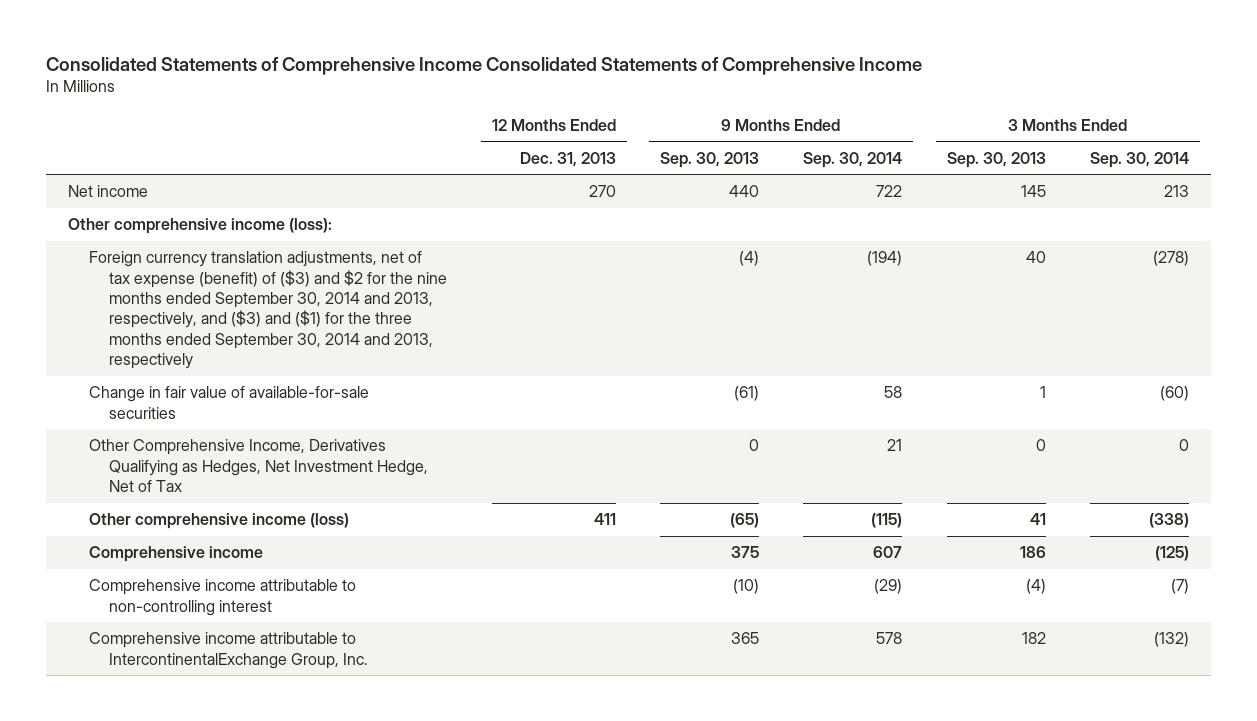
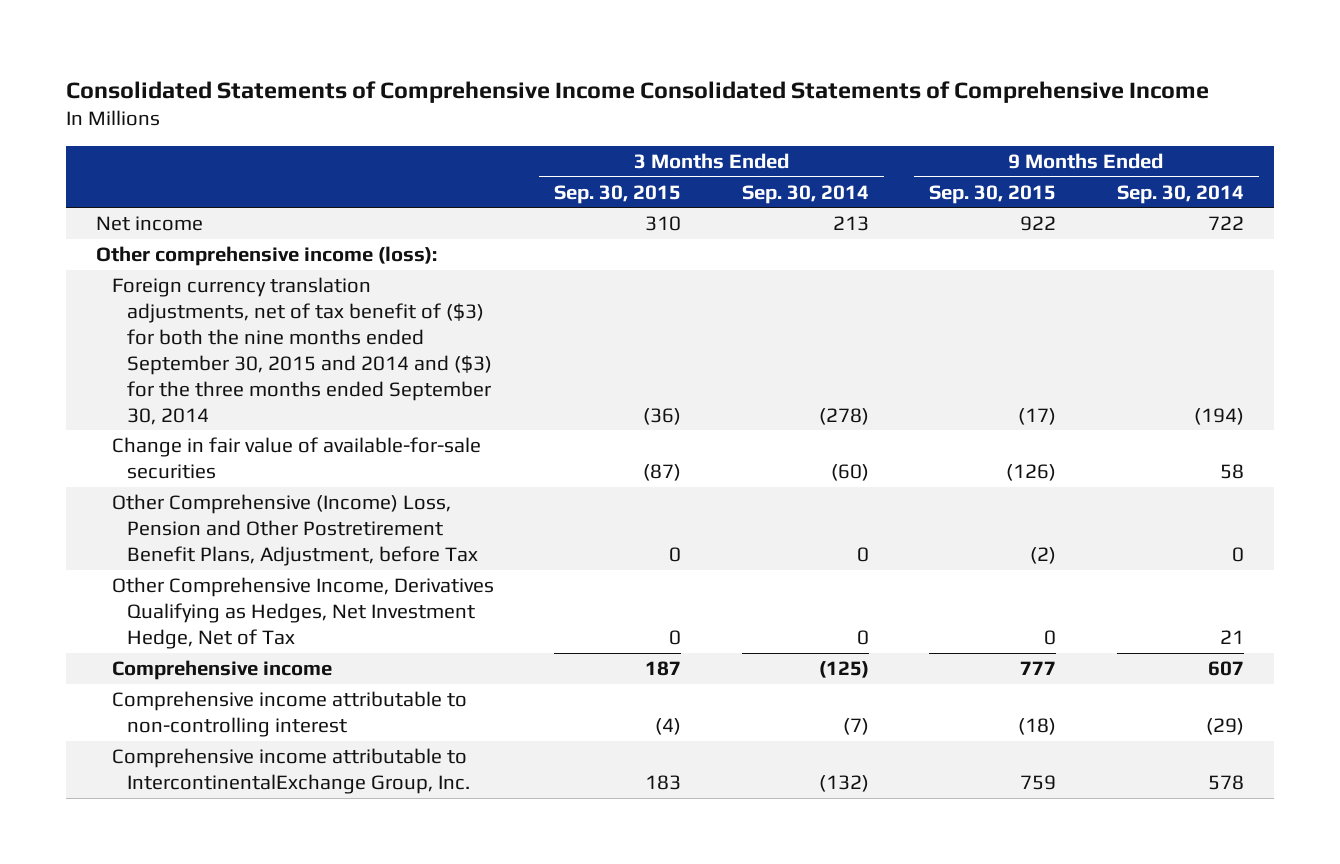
- | 12 Months Ended Dec. 31, 2013 | 9 Months Ended Sep. 30, 2013 | 9 Months Ended Sep. 30, 2014 | 3 Months Ended Sep. 30, 2013 | 3 Months Ended Sep. 30, 2014
+ | 3 Months Ended Sep. 30, 2015 | 3 Months Ended Sep. 30, 2014 | 9 Months Ended Sep. 30, 2015 | 9 Months Ended Sep. 30, 2014
- Foreign currency translation adjustments, net of tax expense (benefit) of ($3) and $2 for the nine months ended September 30, 2014 and 2013, respectively, and ($3) and ($1) for the three months ended September 30, 2014 and 2013, respectively | | (4) | (194) | 40 | (278)
+ Foreign currency translation adjustments, net of tax benefit of ($3) for both the nine months ended September 30, 2015 and 2014 and ($3) for the three months ended September 30, 2014 | (36) | (278) | (17) | (194)
+ Other Comprehensive (Income) Loss, Pension and Other Postretirement Benefit Plans, Adjustment, before Tax | 0 | 0 | (2) | 0
- Other comprehensive income (loss) | 411 | (65) | (115) | 41 | (338)

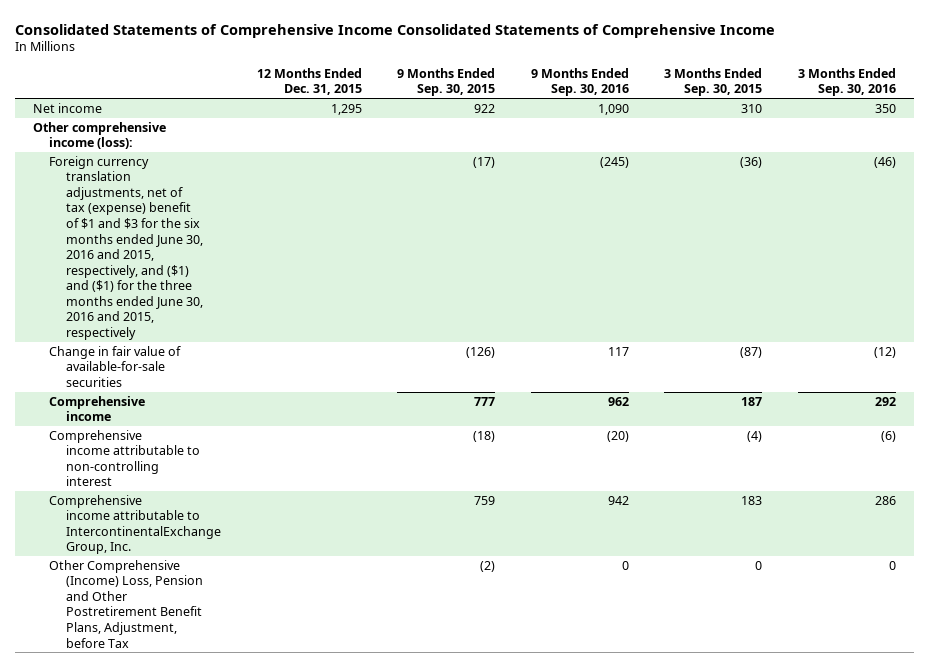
- | 3 Months Ended Sep. 30, 2015 | 3 Months Ended Sep. 30, 2014 | 9 Months Ended Sep. 30, 2015 | 9 Months Ended Sep. 30, 2014
+ | 12 Months Ended Dec. 31, 2015 | 9 Months Ended Sep. 30, 2015 | 9 Months Ended Sep. 30, 2016 | 3 Months Ended Sep. 30, 2015 | 3 Months Ended Sep. 30, 2016
- Foreign currency translation adjustments, net of tax benefit of ($3) for both the nine months ended September 30, 2015 and 2014 and ($3) for the three months ended September 30, 2014 | (36) | (278) | (17) | (194)
+ Foreign currency translation adjustments, net of tax (expense) benefit of $1 and $3 for the six months ended June 30, 2016 and 2015, respectively, and ($1) and ($1) for the three months ended June 30, 2016 and 2015, respectively | | (17) | (245) | (36) | (46)
- Other Comprehensive Income, Derivatives Qualifying as Hedges, Net Investment Hedge, Net of Tax | 0 | 0 | 0 | 21
moved down: Other Comprehensive (Income) Loss, Pension and Other Postretirement Benefit Plans, Adjustment, before Tax | | (2) | 0 | 0 | 0

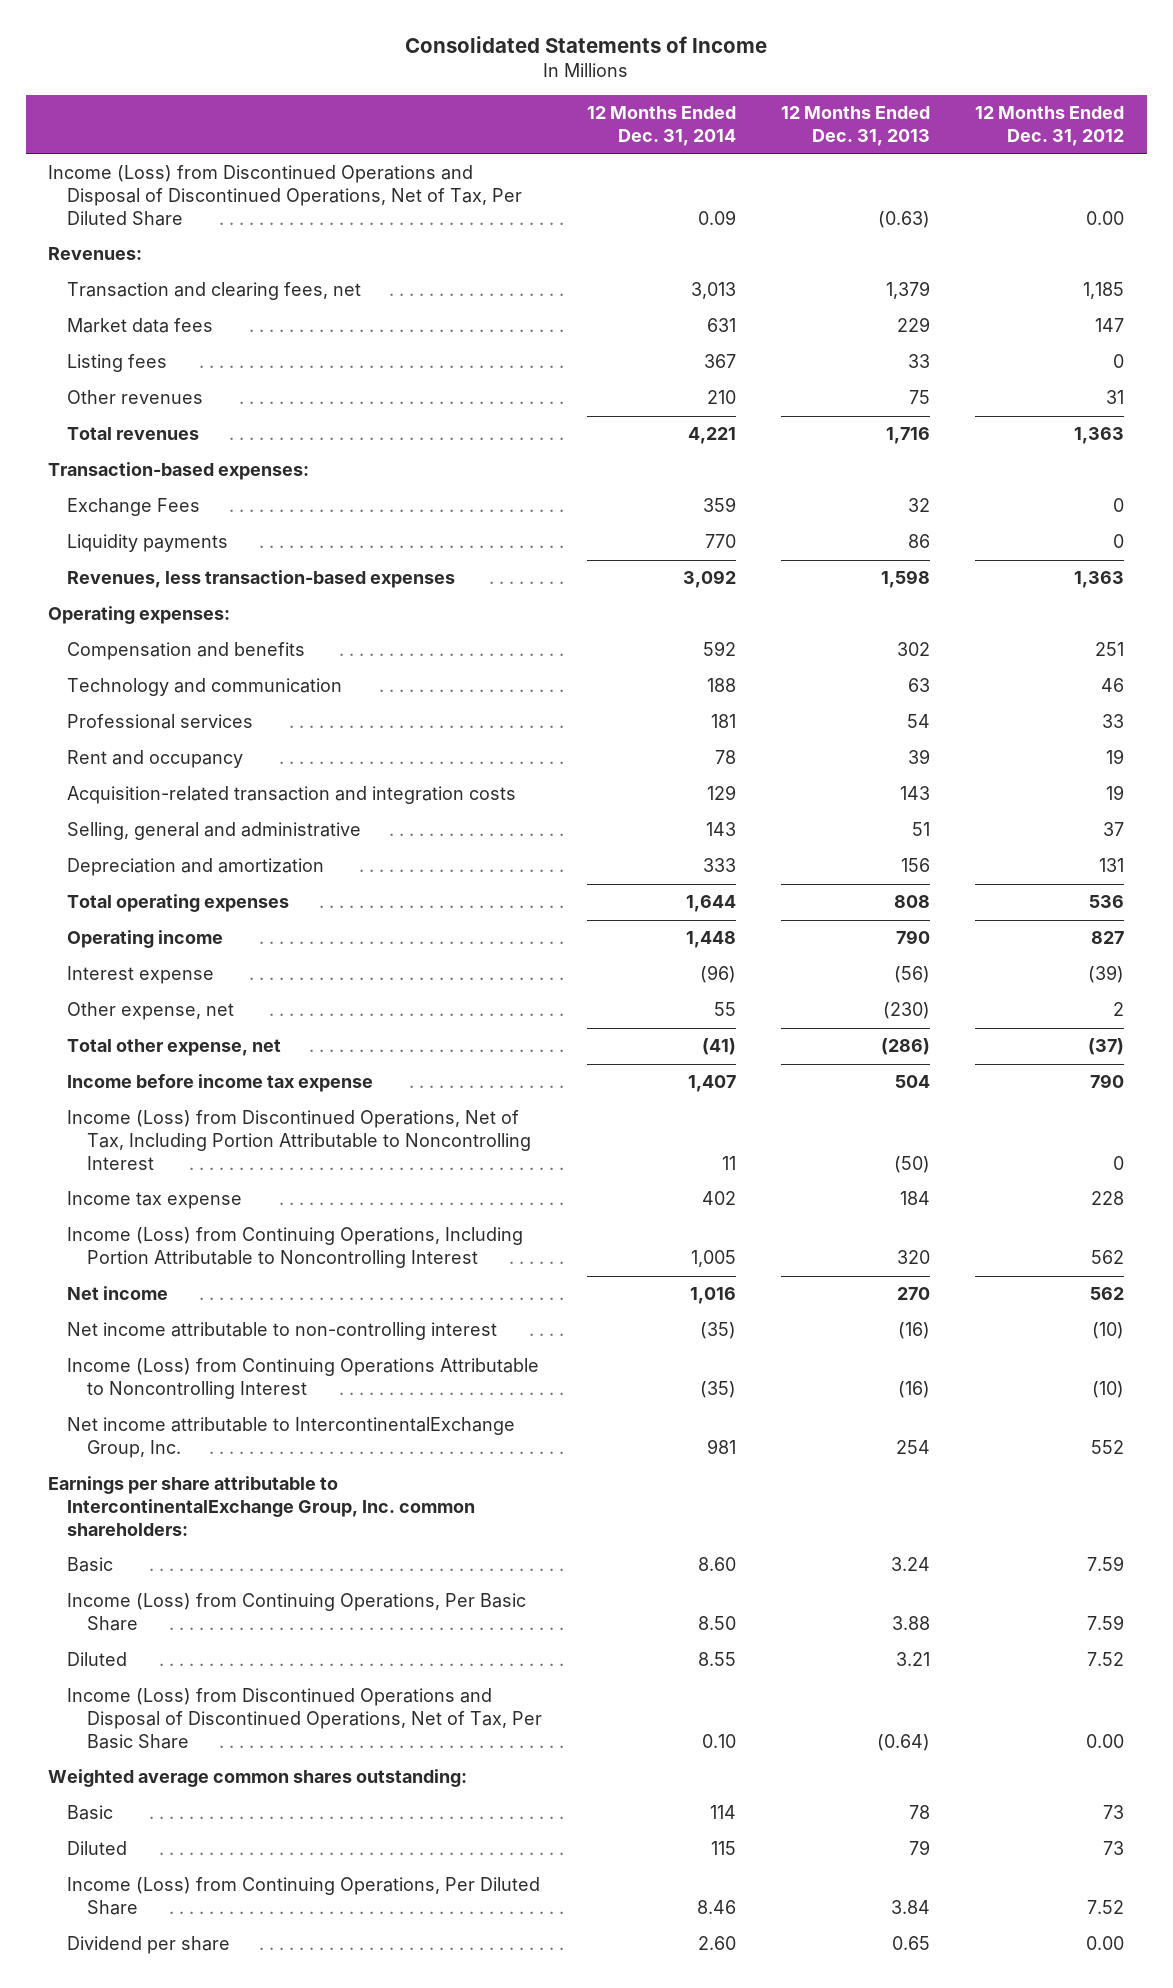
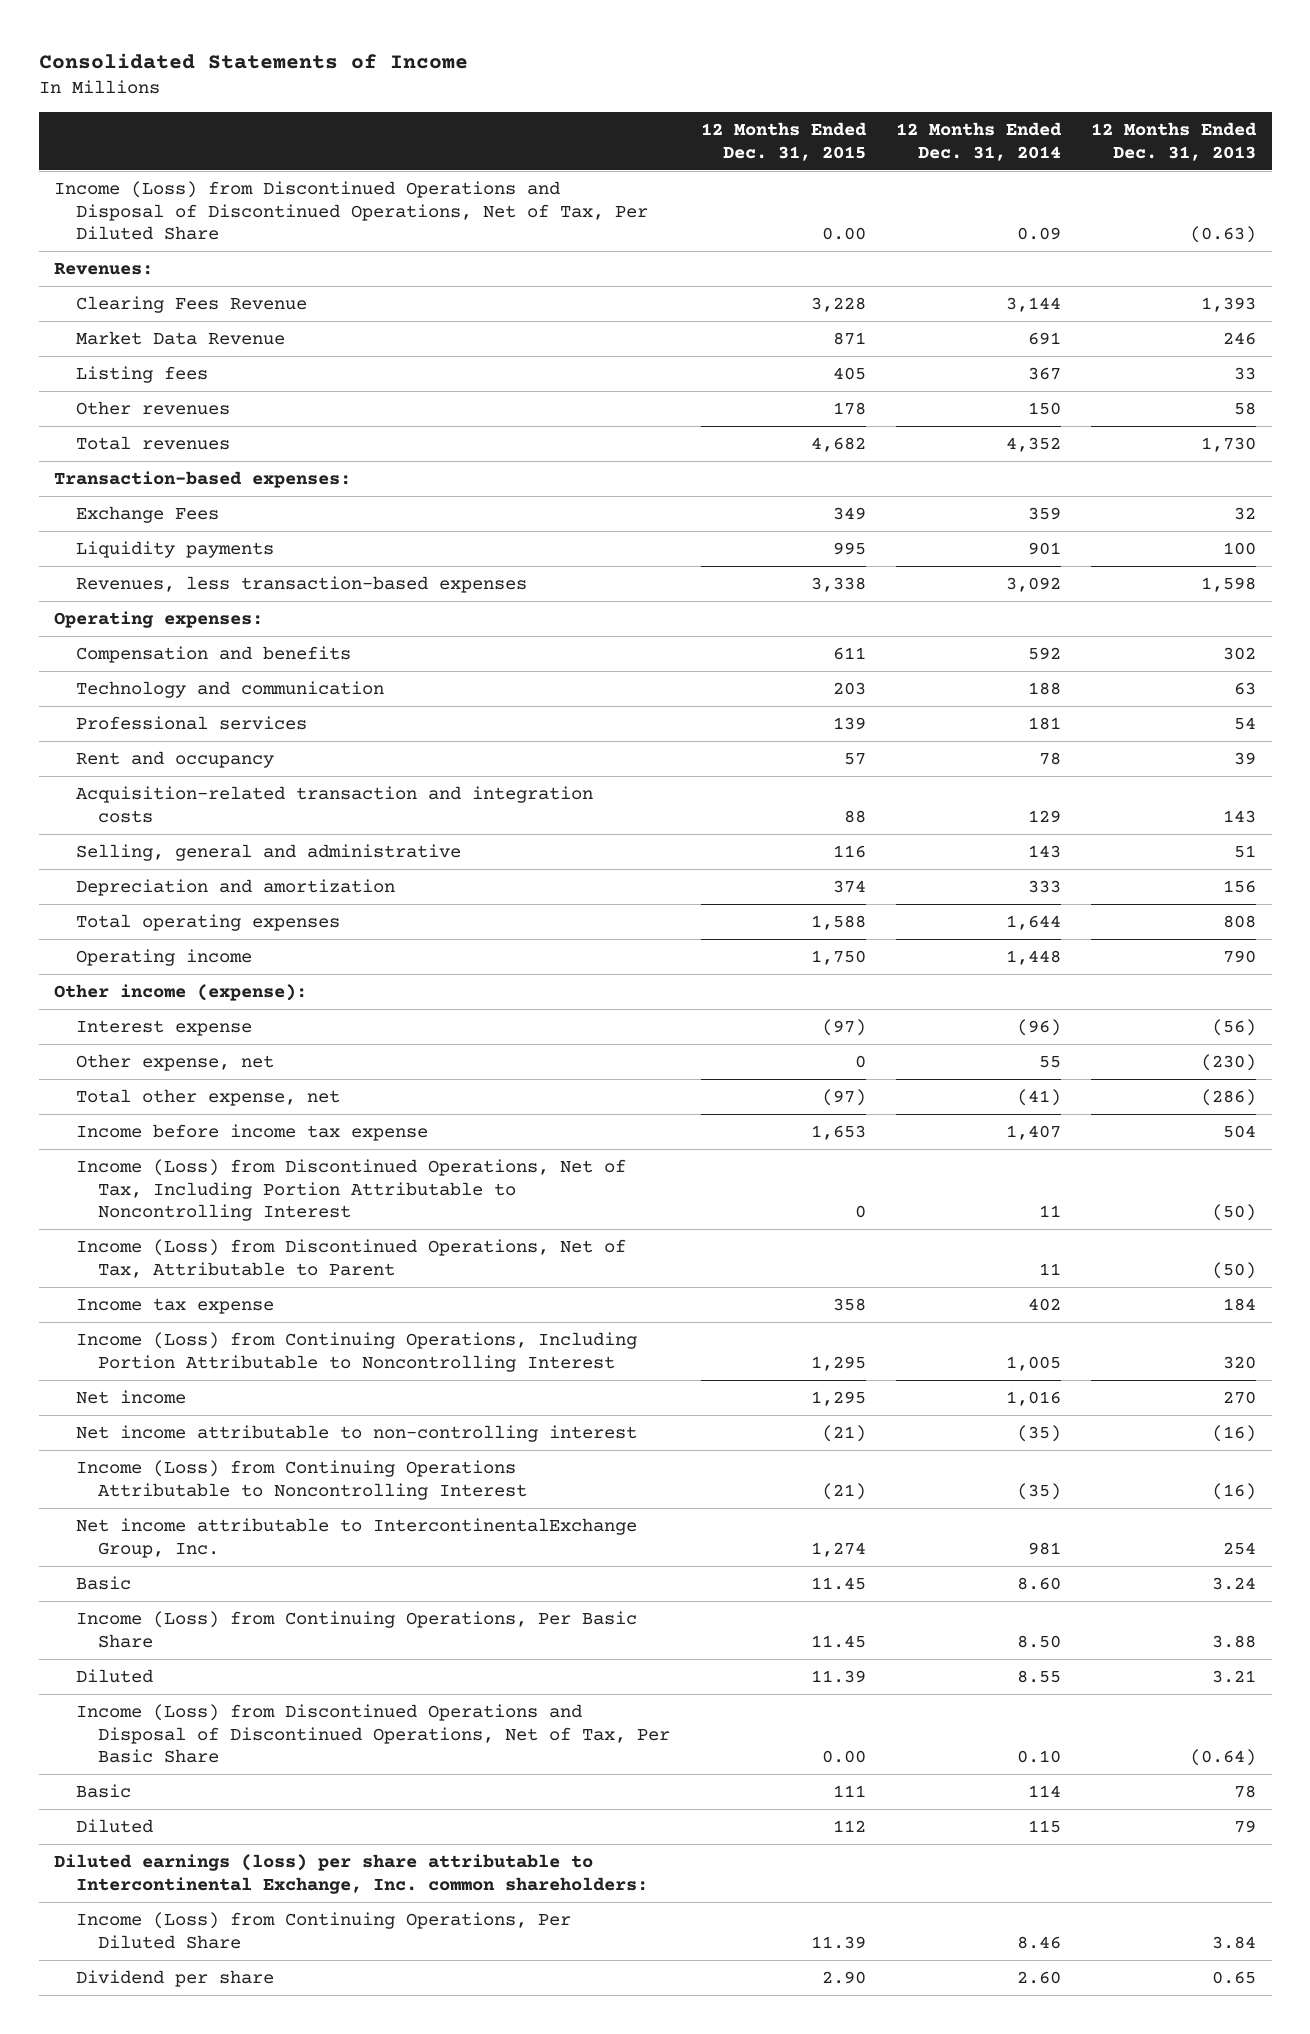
- | 12 Months Ended Dec. 31, 2014 | 12 Months Ended Dec. 31, 2013 | 12 Months Ended Dec. 31, 2012
+ | 12 Months Ended Dec. 31, 2015 | 12 Months Ended Dec. 31, 2014 | 12 Months Ended Dec. 31, 2013
- Transaction and clearing fees, net | 3,013 | 1,379 | 1,185
- Market data fees | 631 | 229 | 147
+ Clearing Fees Revenue | 3,228 | 3,144 | 1,393
+ Market Data Revenue | 871 | 691 | 246
- Other revenues | 210 | 75 | 31
- Total revenues | 4,221 | 1,716 | 1,363
+ Other revenues | 178 | 150 | 58
+ Total revenues | 4,682 | 4,352 | 1,730
- Liquidity payments | 770 | 86 | 0
+ Liquidity payments | 995 | 901 | 100
+ Other income (expense):
+ Income (Loss) from Discontinued Operations, Net of Tax, Attributable to Parent | | 11 | (50)
- Earnings per share attributable to IntercontinentalExchange Group, Inc. common shareholders:
- Weighted average common shares outstanding:
+ Diluted earnings (loss) per share attributable to Intercontinental Exchange, Inc. common shareholders:

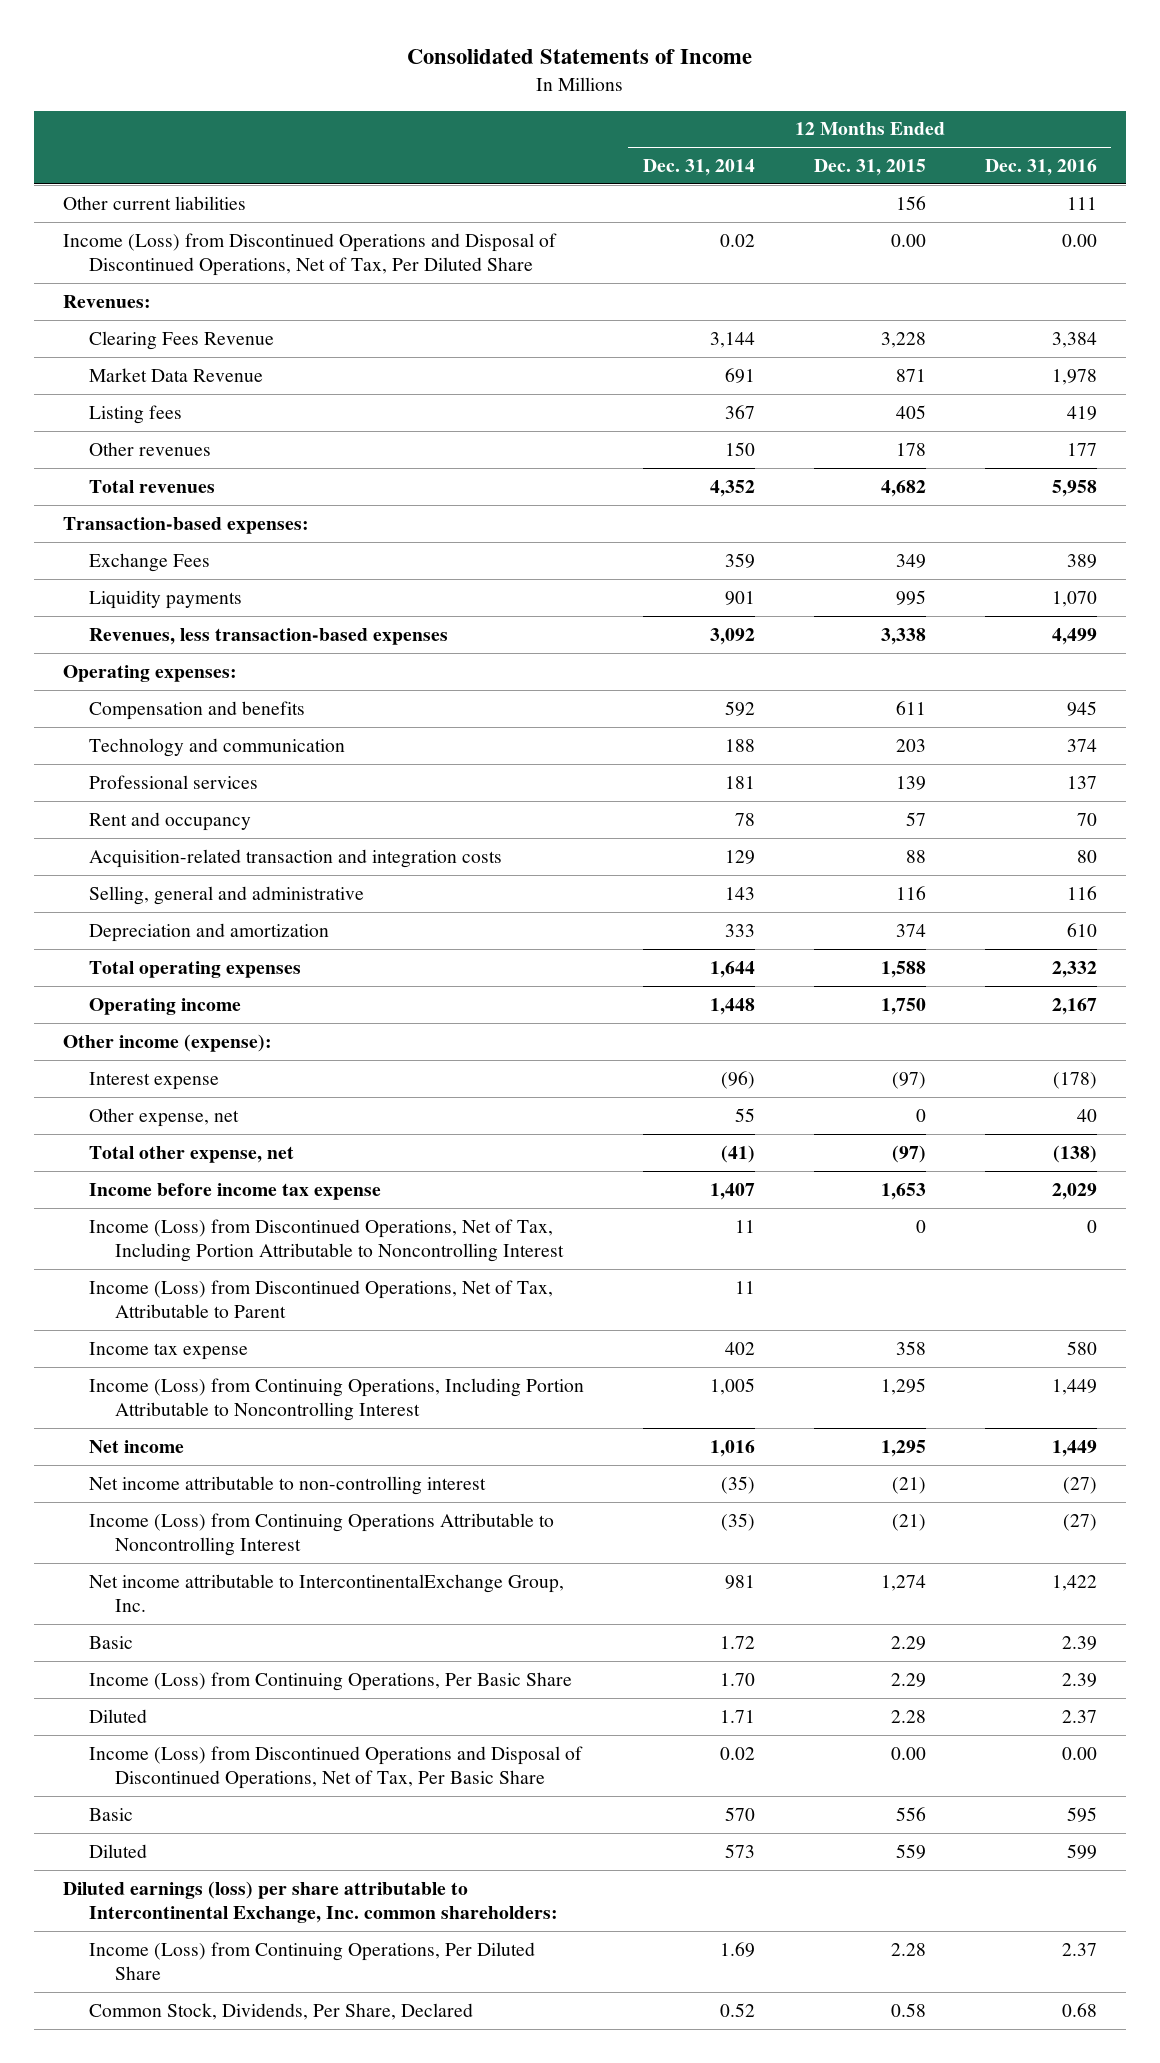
- | 12 Months Ended Dec. 31, 2015 | 12 Months Ended Dec. 31, 2014 | 12 Months Ended Dec. 31, 2013
+ | 12 Months Ended Dec. 31, 2014 | 12 Months Ended Dec. 31, 2015 | 12 Months Ended Dec. 31, 2016
- Income (Loss) from Discontinued Operations and Disposal of Discontinued Operations, Net of Tax, Per Diluted Share | 0.00 | 0.09 | (0.63)
+ Other current liabilities | | 156 | 111
+ Income (Loss) from Discontinued Operations and Disposal of Discontinued Operations, Net of Tax, Per Diluted Share | 0.02 | 0.00 | 0.00
- Basic | 11.45 | 8.60 | 3.24
- Income (Loss) from Continuing Operations, Per Basic Share | 11.45 | 8.50 | 3.88
- Diluted | 11.39 | 8.55 | 3.21
- Income (Loss) from Discontinued Operations and Disposal of Discontinued Operations, Net of Tax, Per Basic Share | 0.00 | 0.10 | (0.64)
- Basic | 111 | 114 | 78
- Diluted | 112 | 115 | 79
+ Basic | 1.72 | 2.29 | 2.39
+ Income (Loss) from Continuing Operations, Per Basic Share | 1.70 | 2.29 | 2.39
+ Diluted | 1.71 | 2.28 | 2.37
+ Income (Loss) from Discontinued Operations and Disposal of Discontinued Operations, Net of Tax, Per Basic Share | 0.02 | 0.00 | 0.00
+ Basic | 570 | 556 | 595
+ Diluted | 573 | 559 | 599
- Income (Loss) from Continuing Operations, Per Diluted Share | 11.39 | 8.46 | 3.84
- Dividend per share | 2.90 | 2.60 | 0.65
+ Income (Loss) from Continuing Operations, Per Diluted Share | 1.69 | 2.28 | 2.37
+ Common Stock, Dividends, Per Share, Declared | 0.52 | 0.58 | 0.68

